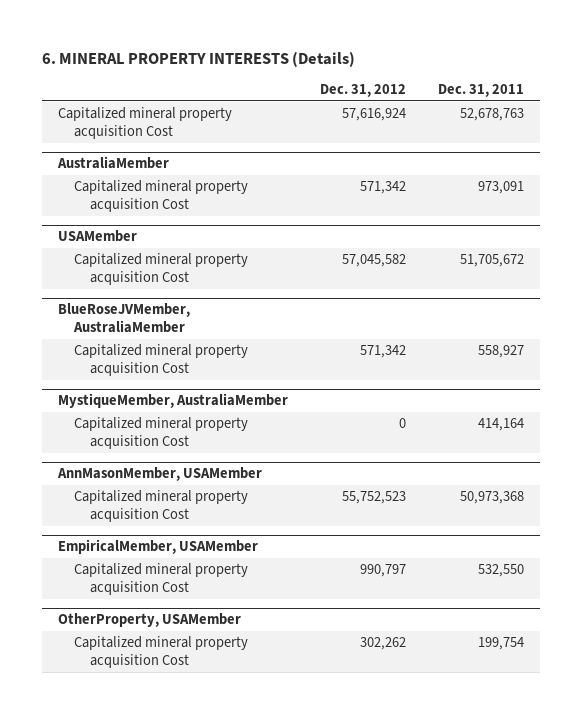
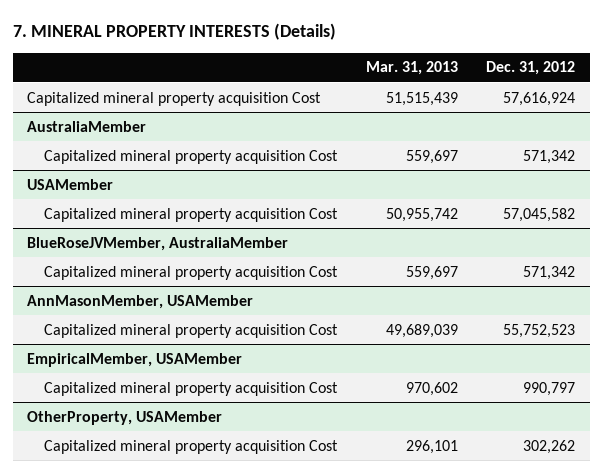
- 6. MINERAL PROPERTY INTERESTS (Details)
+ 7. MINERAL PROPERTY INTERESTS (Details)
- | Dec. 31, 2012 | Dec. 31, 2011
+ | Mar. 31, 2013 | Dec. 31, 2012
- MystiqueMember, AustraliaMember
- Capitalized mineral property acquisition Cost | 0 | 414,164

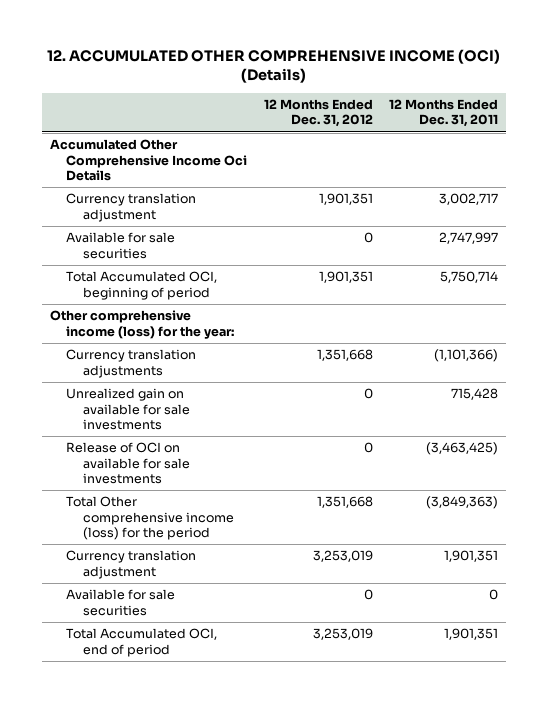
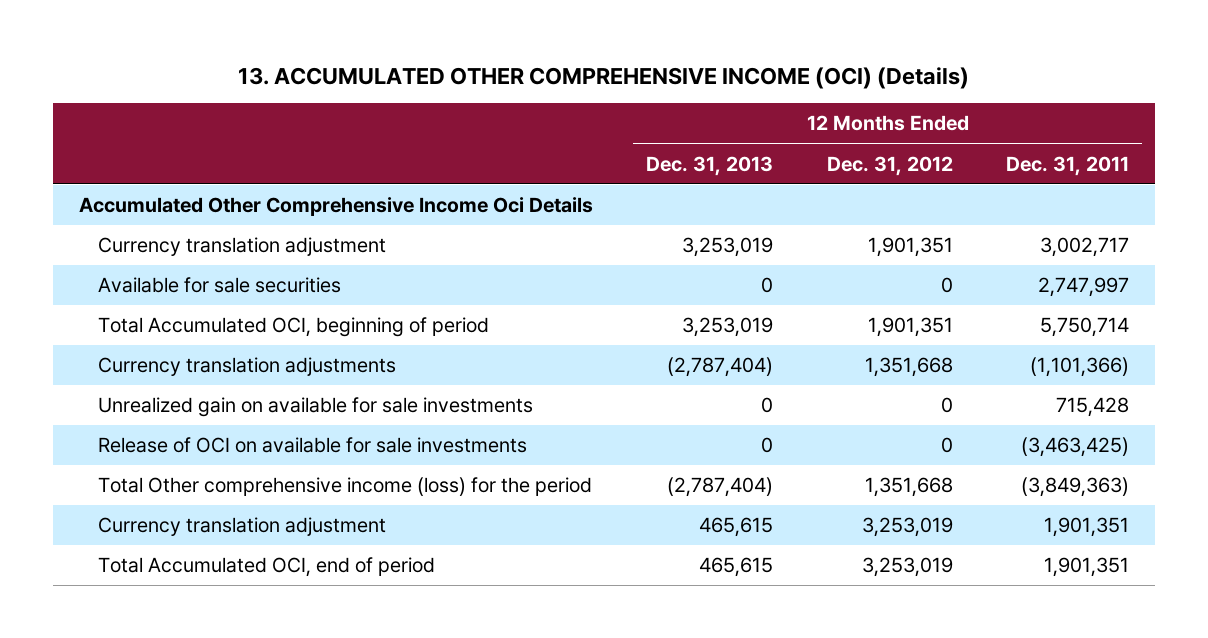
- 12. ACCUMULATED OTHER COMPREHENSIVE INCOME (OCI) (Details)
+ 13. ACCUMULATED OTHER COMPREHENSIVE INCOME (OCI) (Details)
- | 12 Months Ended Dec. 31, 2012 | 12 Months Ended Dec. 31, 2011
+ | 12 Months Ended Dec. 31, 2013 | 12 Months Ended Dec. 31, 2012 | 12 Months Ended Dec. 31, 2011
- Other comprehensive income (loss) for the year:
- Available for sale securities | 0 | 0

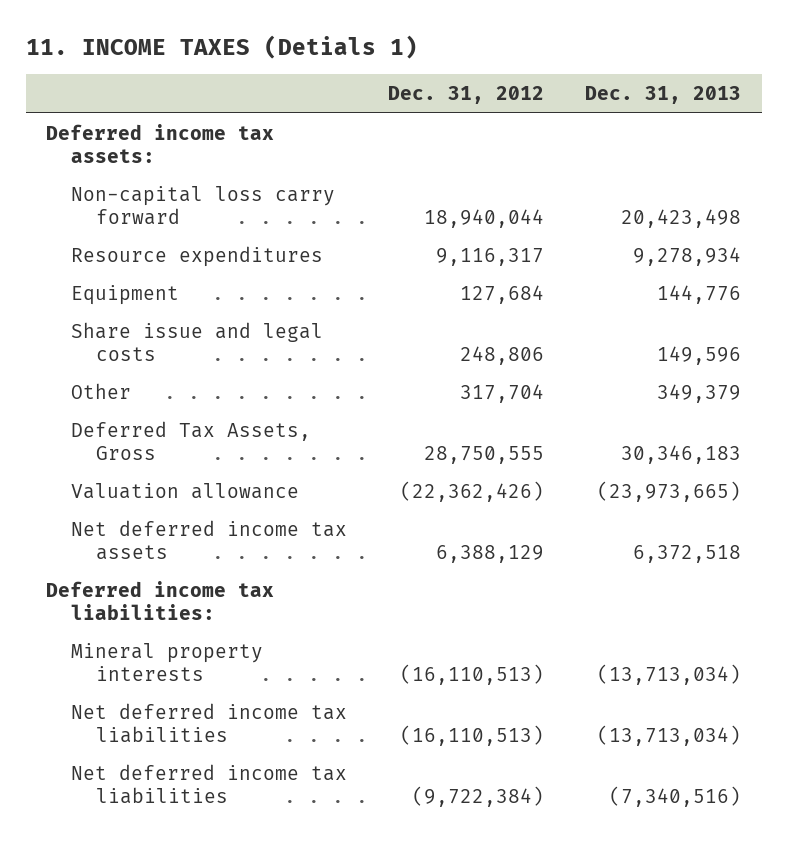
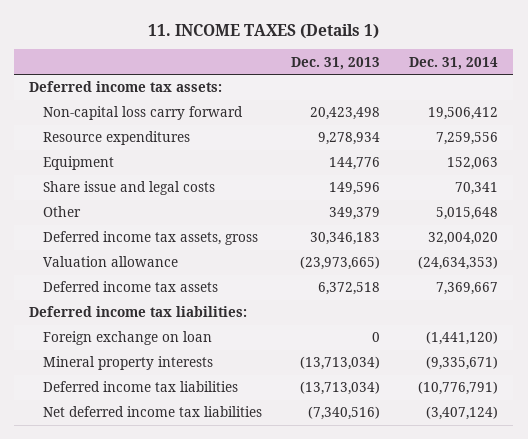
- 11. INCOME TAXES (Detials 1)
+ 11. INCOME TAXES (Details 1)
- | Dec. 31, 2012 | Dec. 31, 2013
+ | Dec. 31, 2013 | Dec. 31, 2014
- Deferred Tax Assets, Gross | 28,750,555 | 30,346,183
+ Deferred income tax assets, gross | 30,346,183 | 32,004,020
- Net deferred income tax assets | 6,388,129 | 6,372,518
+ Deferred income tax assets | 6,372,518 | 7,369,667
+ Foreign exchange on loan | 0 | (1,441,120)
- Net deferred income tax liabilities | (16,110,513) | (13,713,034)
+ Deferred income tax liabilities | (13,713,034) | (10,776,791)

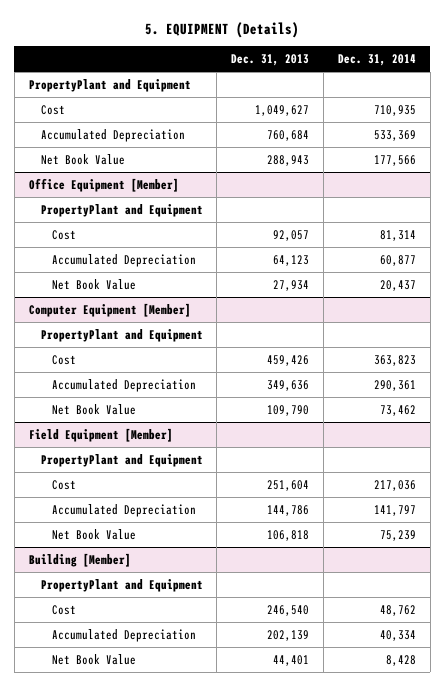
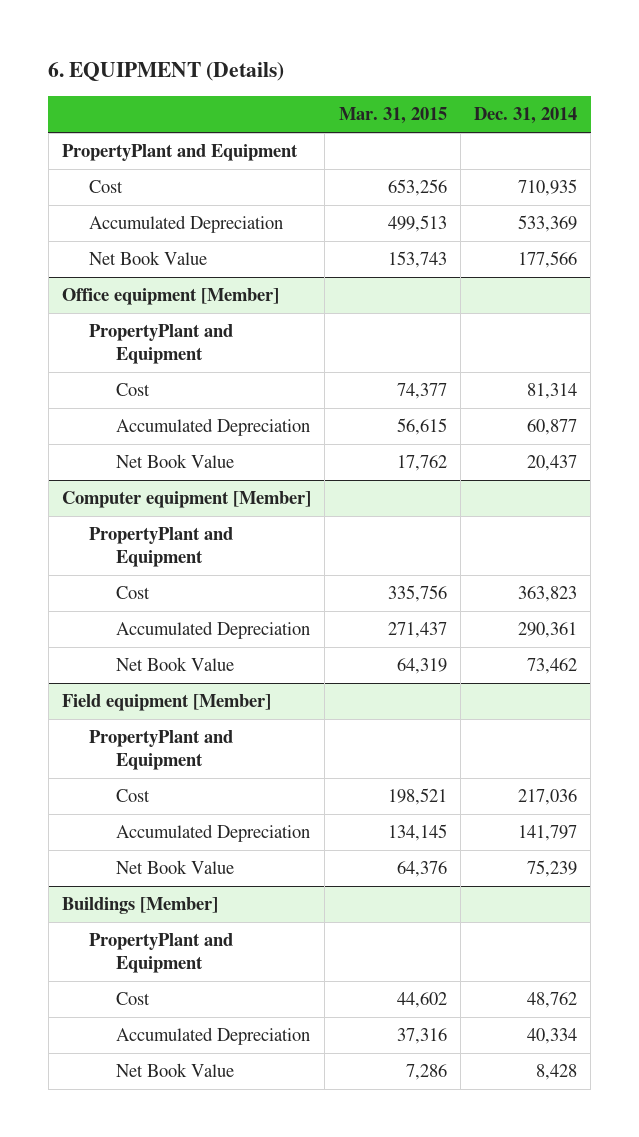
- 5. EQUIPMENT (Details)
+ 6. EQUIPMENT (Details)
- | Dec. 31, 2013 | Dec. 31, 2014
+ | Mar. 31, 2015 | Dec. 31, 2014
- Office Equipment [Member]
+ Office equipment [Member]
- Computer Equipment [Member]
+ Computer equipment [Member]
- Field Equipment [Member]
+ Field equipment [Member]
- Building [Member]
+ Buildings [Member]

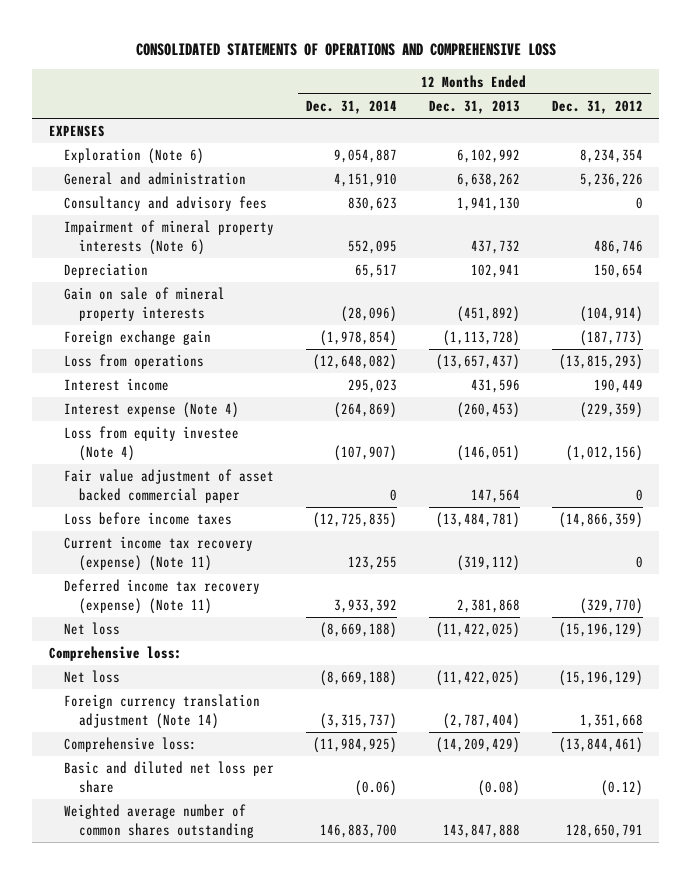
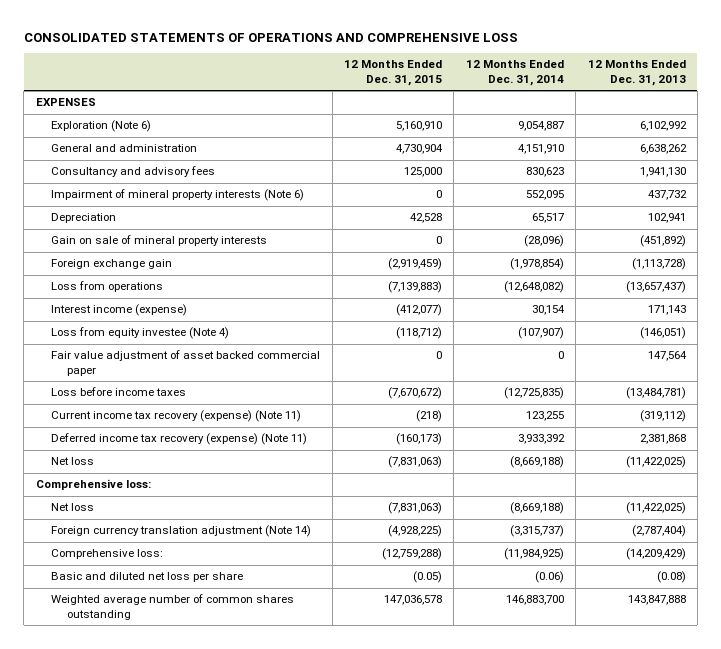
- | 12 Months Ended Dec. 31, 2014 | 12 Months Ended Dec. 31, 2013 | 12 Months Ended Dec. 31, 2012
+ | 12 Months Ended Dec. 31, 2015 | 12 Months Ended Dec. 31, 2014 | 12 Months Ended Dec. 31, 2013
- Interest income | 295,023 | 431,596 | 190,449
- Interest expense (Note 4) | (264,869) | (260,453) | (229,359)
+ Interest income (expense) | (412,077) | 30,154 | 171,143

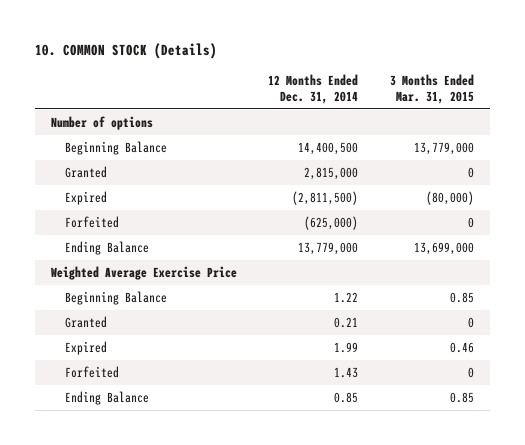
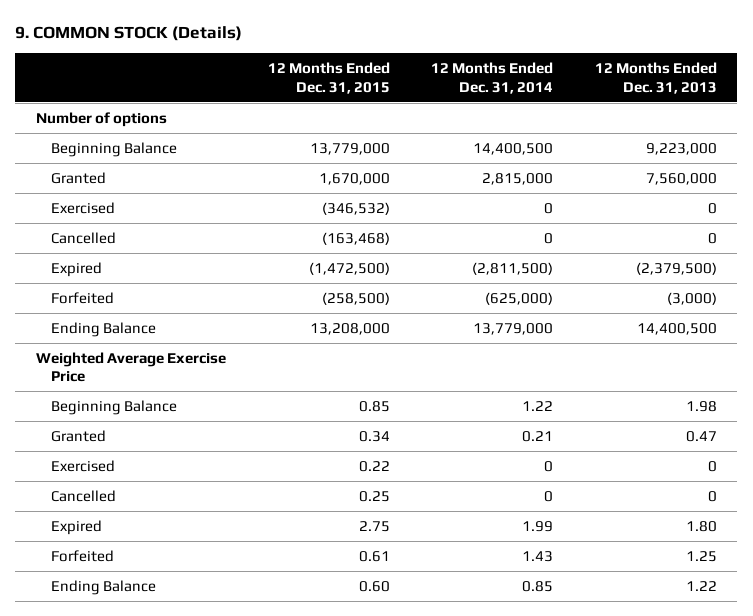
- 10. COMMON STOCK (Details)
+ 9. COMMON STOCK (Details)
- | 12 Months Ended Dec. 31, 2014 | 3 Months Ended Mar. 31, 2015
+ | 12 Months Ended Dec. 31, 2015 | 12 Months Ended Dec. 31, 2014 | 12 Months Ended Dec. 31, 2013
+ Exercised | (346,532) | 0 | 0
+ Cancelled | (163,468) | 0 | 0
+ Exercised | 0.22 | 0 | 0
+ Cancelled | 0.25 | 0 | 0

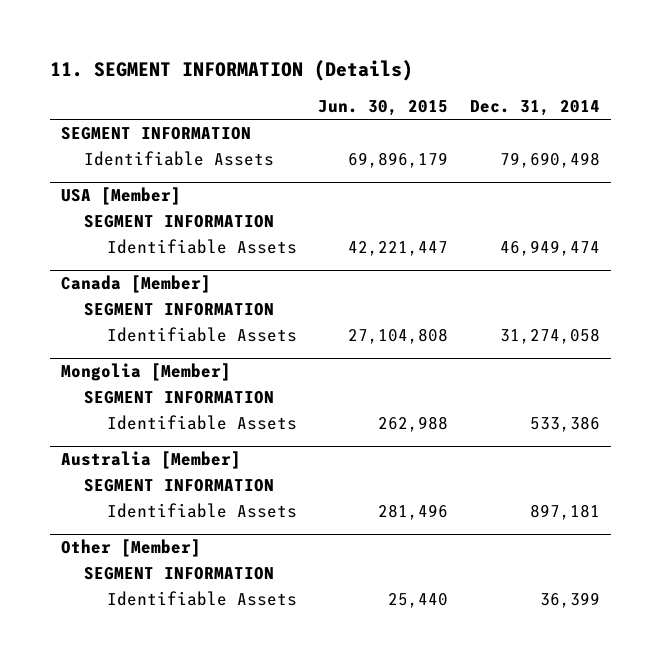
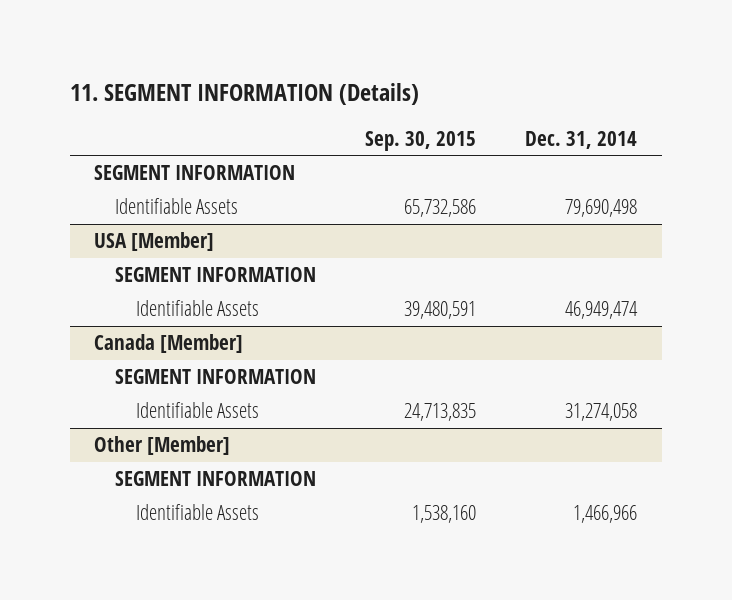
- | Jun. 30, 2015 | Dec. 31, 2014
+ | Sep. 30, 2015 | Dec. 31, 2014
- Mongolia [Member]
- SEGMENT INFORMATION
- Identifiable Assets | 262,988 | 533,386
- Australia [Member]
- SEGMENT INFORMATION
- Identifiable Assets | 281,496 | 897,181
@ Other [Member]
- Identifiable Assets | 25,440 | 36,399
+ Identifiable Assets | 1,538,160 | 1,466,966

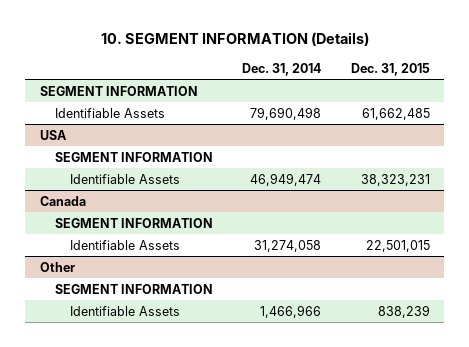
- 11. SEGMENT INFORMATION (Details)
+ 10. SEGMENT INFORMATION (Details)
- | Sep. 30, 2015 | Dec. 31, 2014
+ | Dec. 31, 2014 | Dec. 31, 2015
- USA [Member]
+ USA
- Canada [Member]
+ Canada
- Other [Member]
+ Other

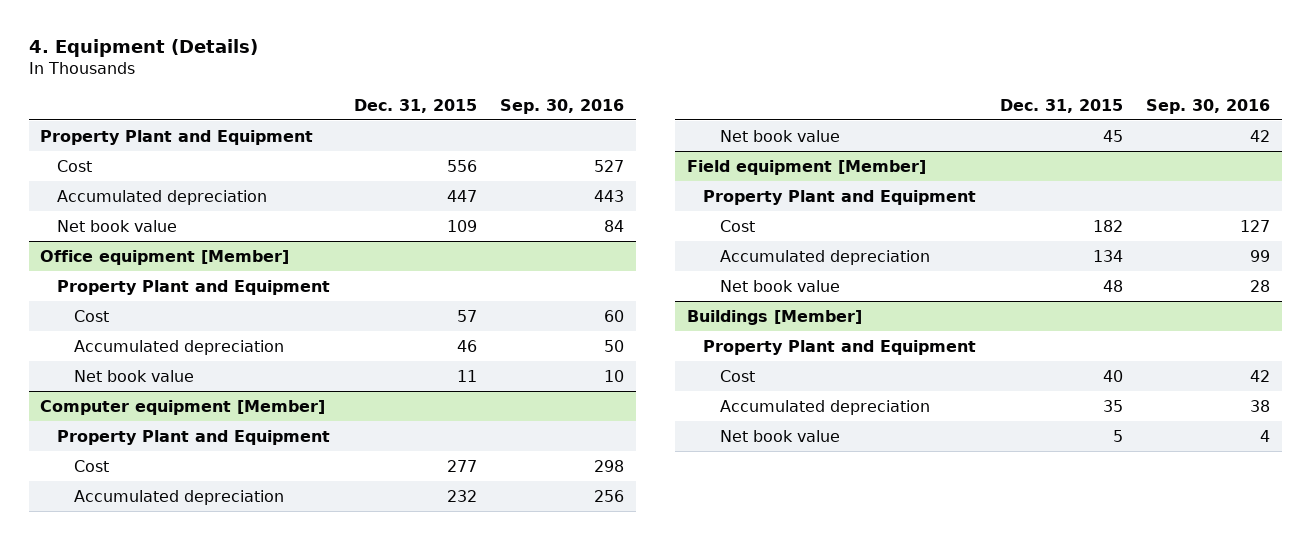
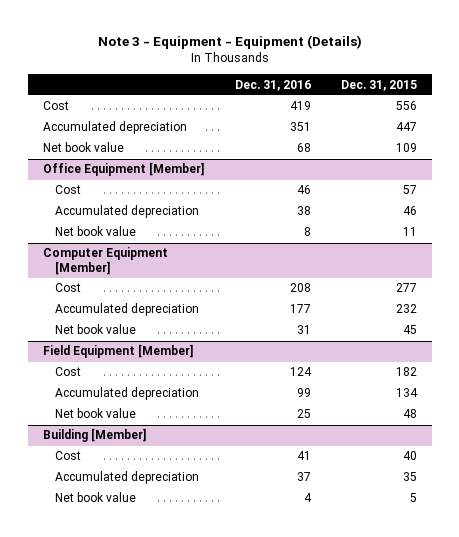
- 4. Equipment (Details)
+ Note 3 - Equipment - Equipment (Details)
- | Dec. 31, 2015 | Sep. 30, 2016
+ | Dec. 31, 2016 | Dec. 31, 2015
- Property Plant and Equipment
- Office equipment [Member]
- Property Plant and Equipment
+ Office Equipment [Member]
- Computer equipment [Member]
- Property Plant and Equipment
+ Computer Equipment [Member]
- Field equipment [Member]
- Property Plant and Equipment
+ Field Equipment [Member]
- Buildings [Member]
- Property Plant and Equipment
+ Building [Member]

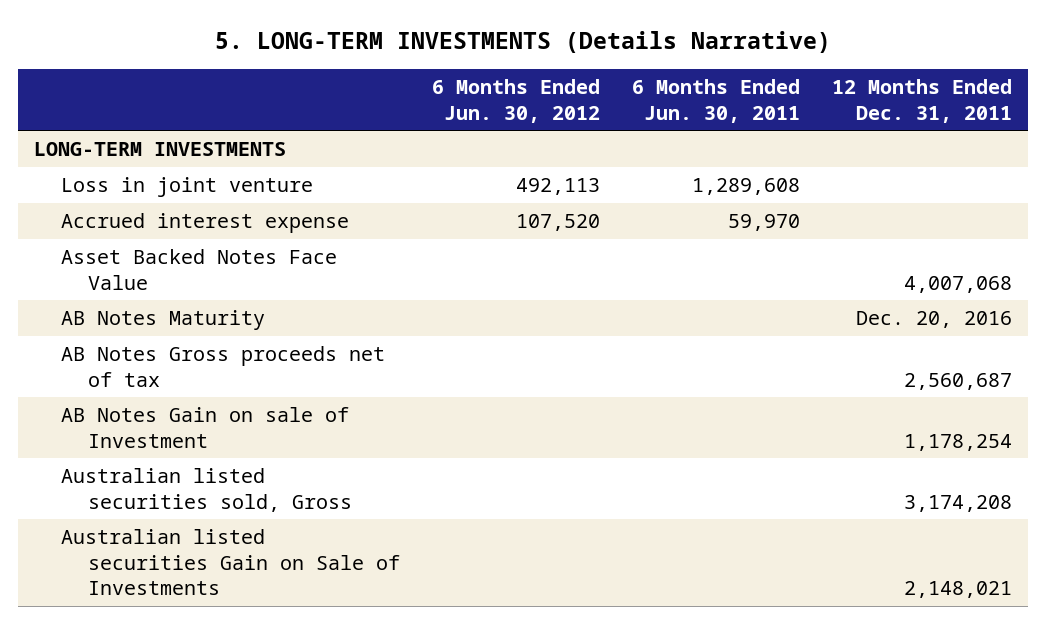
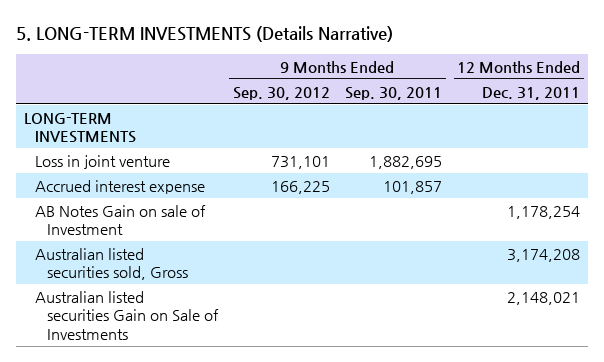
- | 6 Months Ended Jun. 30, 2012 | 6 Months Ended Jun. 30, 2011 | 12 Months Ended Dec. 31, 2011
+ | 9 Months Ended Sep. 30, 2012 | 9 Months Ended Sep. 30, 2011 | 12 Months Ended Dec. 31, 2011
- Asset Backed Notes Face Value | | | 4,007,068
- AB Notes Maturity | | | Dec. 20, 2016
- AB Notes Gross proceeds net of tax | | | 2,560,687

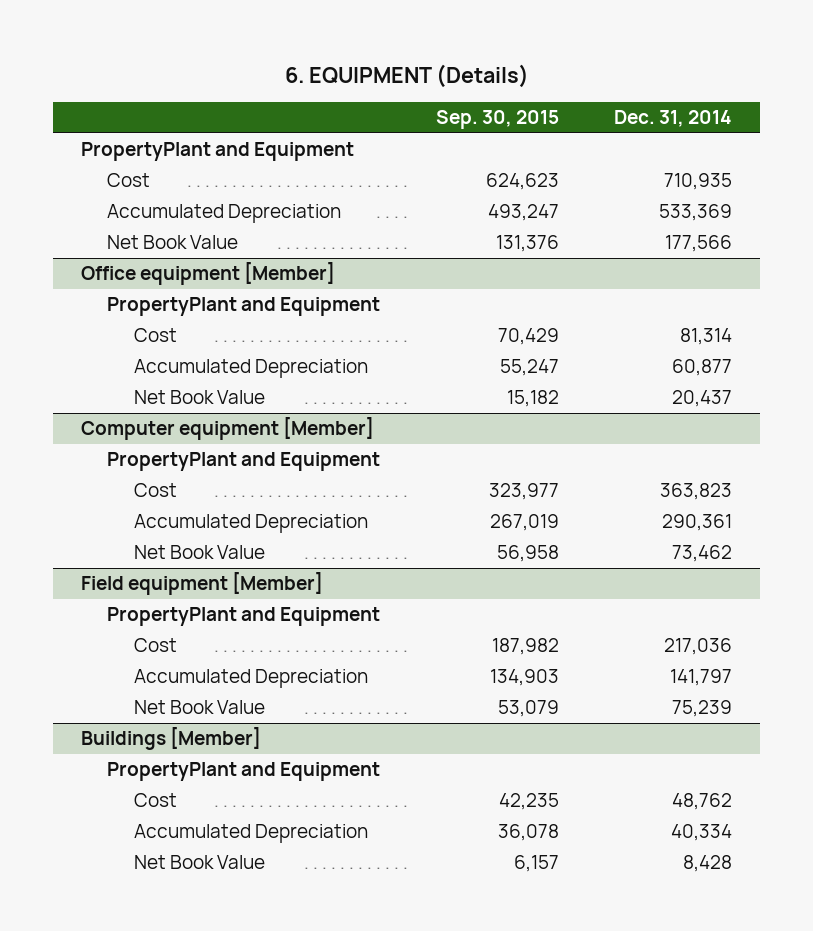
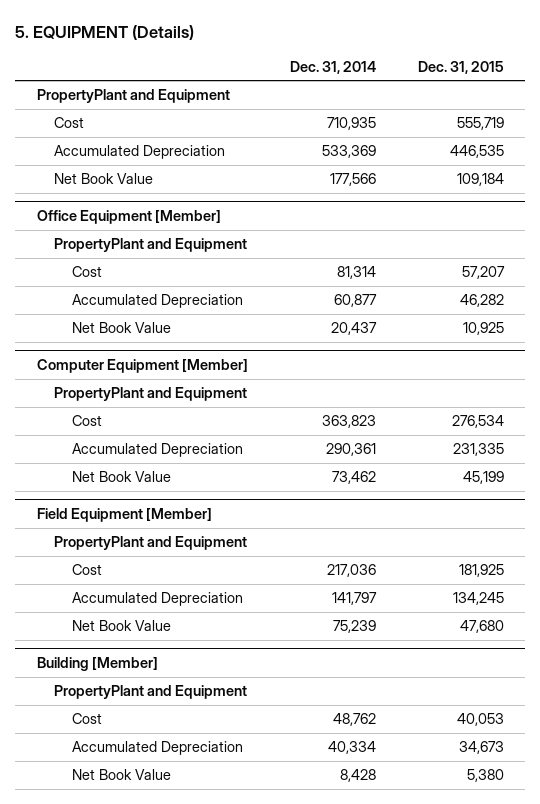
- 6. EQUIPMENT (Details)
+ 5. EQUIPMENT (Details)
- | Sep. 30, 2015 | Dec. 31, 2014
+ | Dec. 31, 2014 | Dec. 31, 2015
- Office equipment [Member]
+ Office Equipment [Member]
- Computer equipment [Member]
+ Computer Equipment [Member]
- Field equipment [Member]
+ Field Equipment [Member]
- Buildings [Member]
+ Building [Member]

